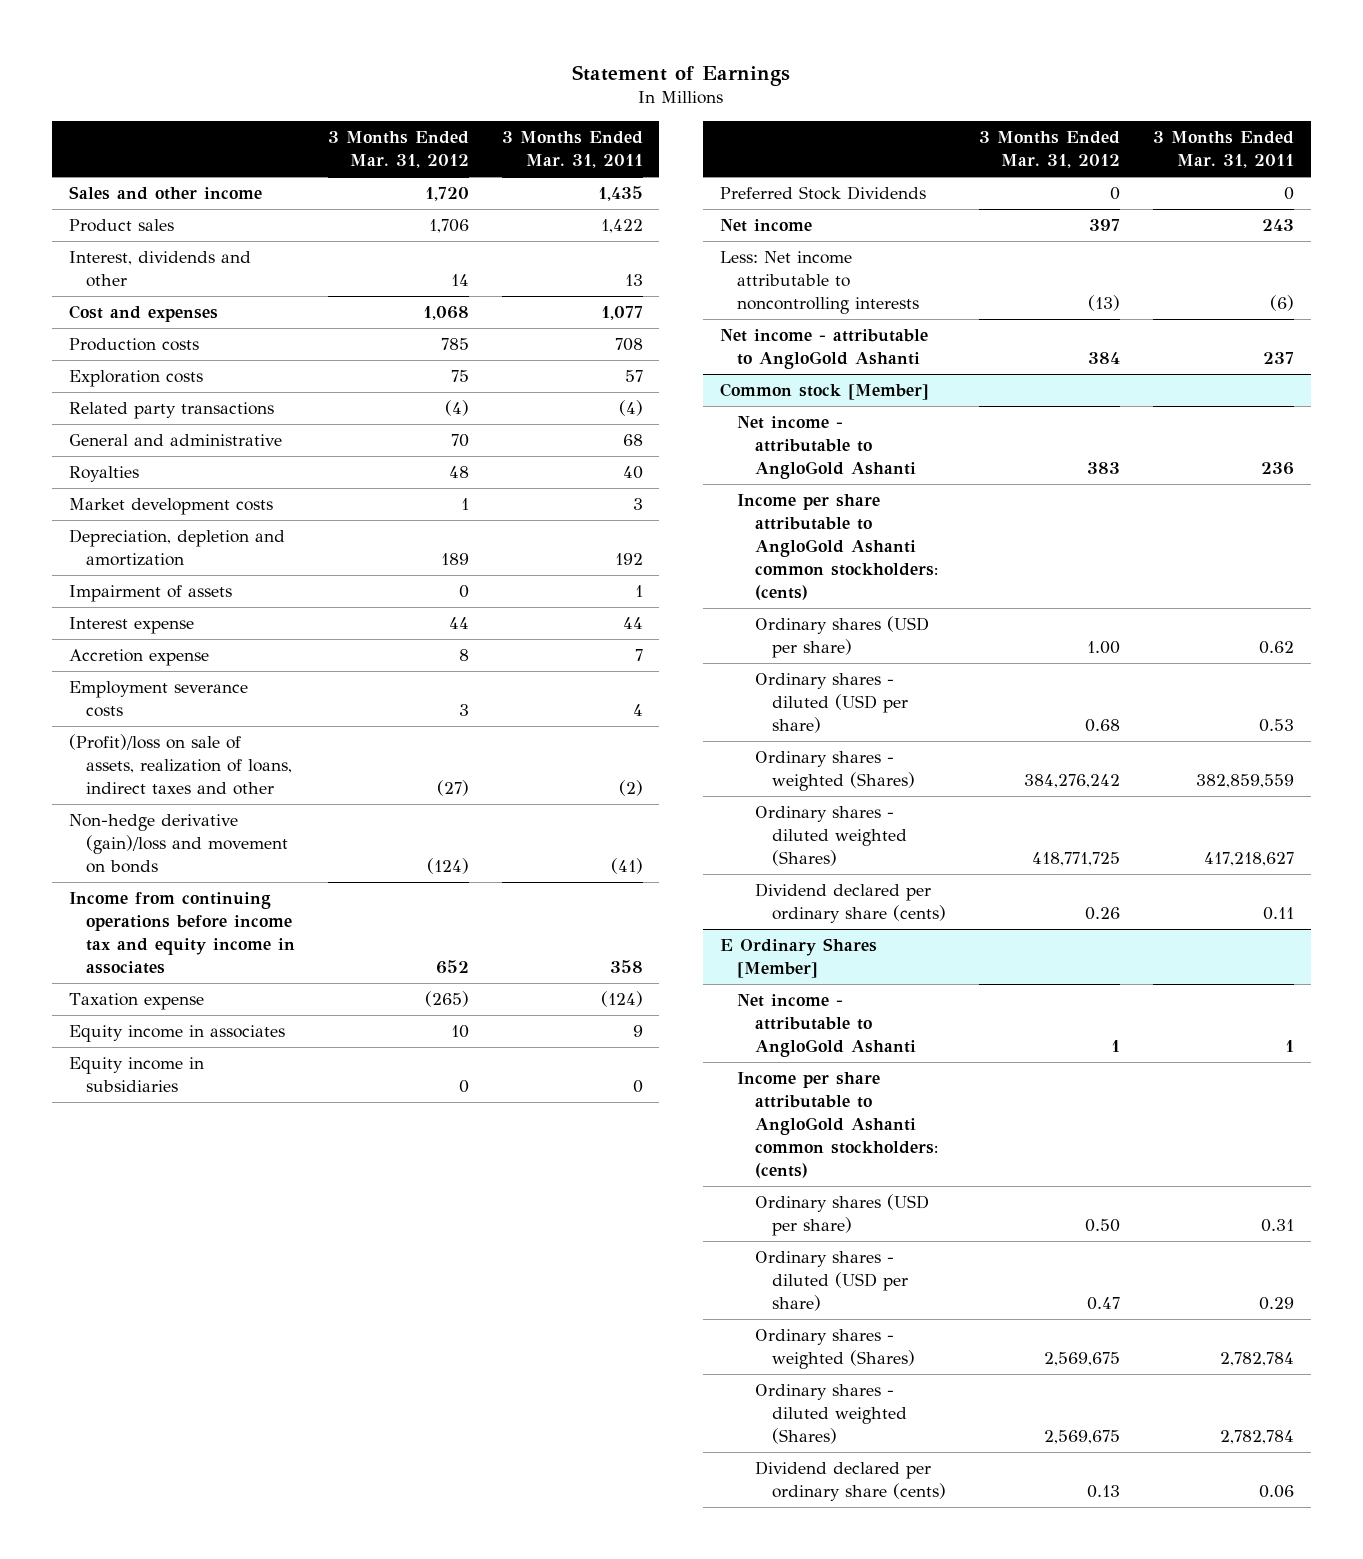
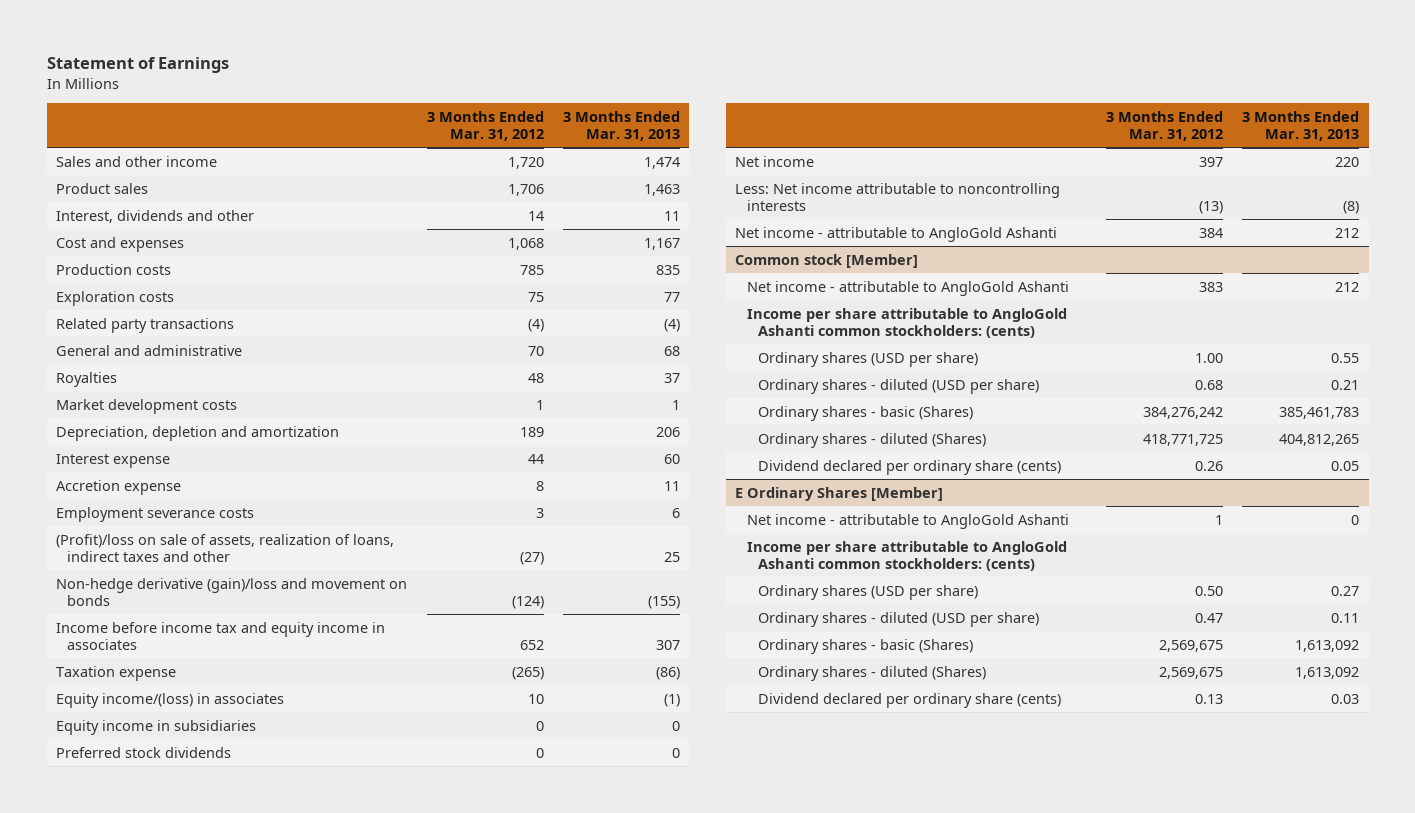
- | 3 Months Ended Mar. 31, 2012 | 3 Months Ended Mar. 31, 2011
+ | 3 Months Ended Mar. 31, 2012 | 3 Months Ended Mar. 31, 2013
- Impairment of assets | 0 | 1
- Income from continuing operations before income tax and equity income in associates | 652 | 358
+ Income before income tax and equity income in associates | 652 | 307
- Equity income in associates | 10 | 9
+ Equity income/(loss) in associates | 10 | (1)
- Preferred Stock Dividends | 0 | 0
+ Preferred stock dividends | 0 | 0
@ Common stock [Member]
- Ordinary shares - weighted (Shares) | 384,276,242 | 382,859,559
- Ordinary shares - diluted weighted (Shares) | 418,771,725 | 417,218,627
+ Ordinary shares - basic (Shares) | 384,276,242 | 385,461,783
+ Ordinary shares - diluted (Shares) | 418,771,725 | 404,812,265
@ E Ordinary Shares [Member]
- Ordinary shares - weighted (Shares) | 2,569,675 | 2,782,784
- Ordinary shares - diluted weighted (Shares) | 2,569,675 | 2,782,784
+ Ordinary shares - basic (Shares) | 2,569,675 | 1,613,092
+ Ordinary shares - diluted (Shares) | 2,569,675 | 1,613,092

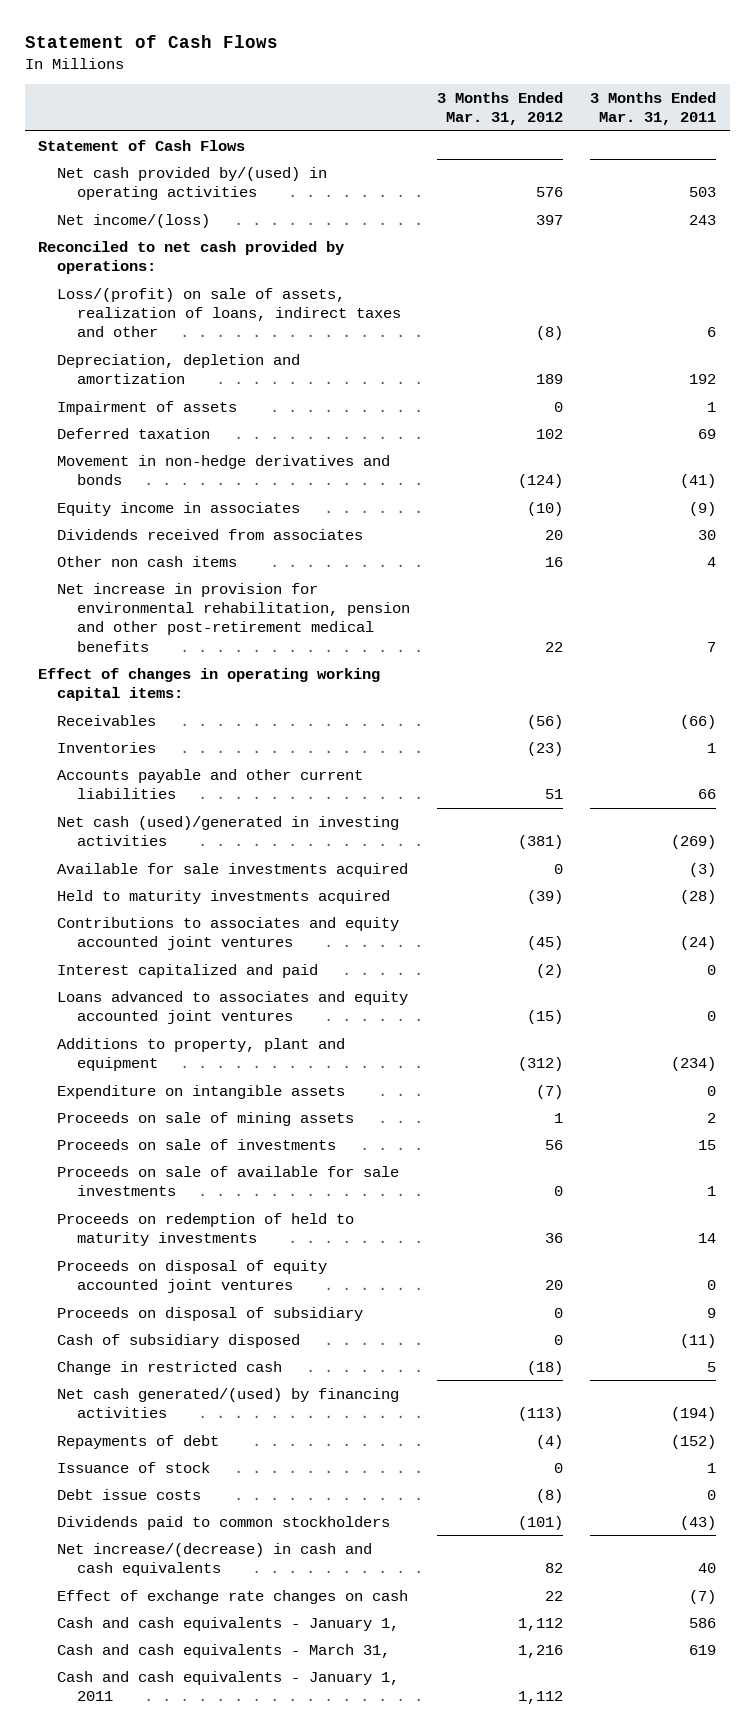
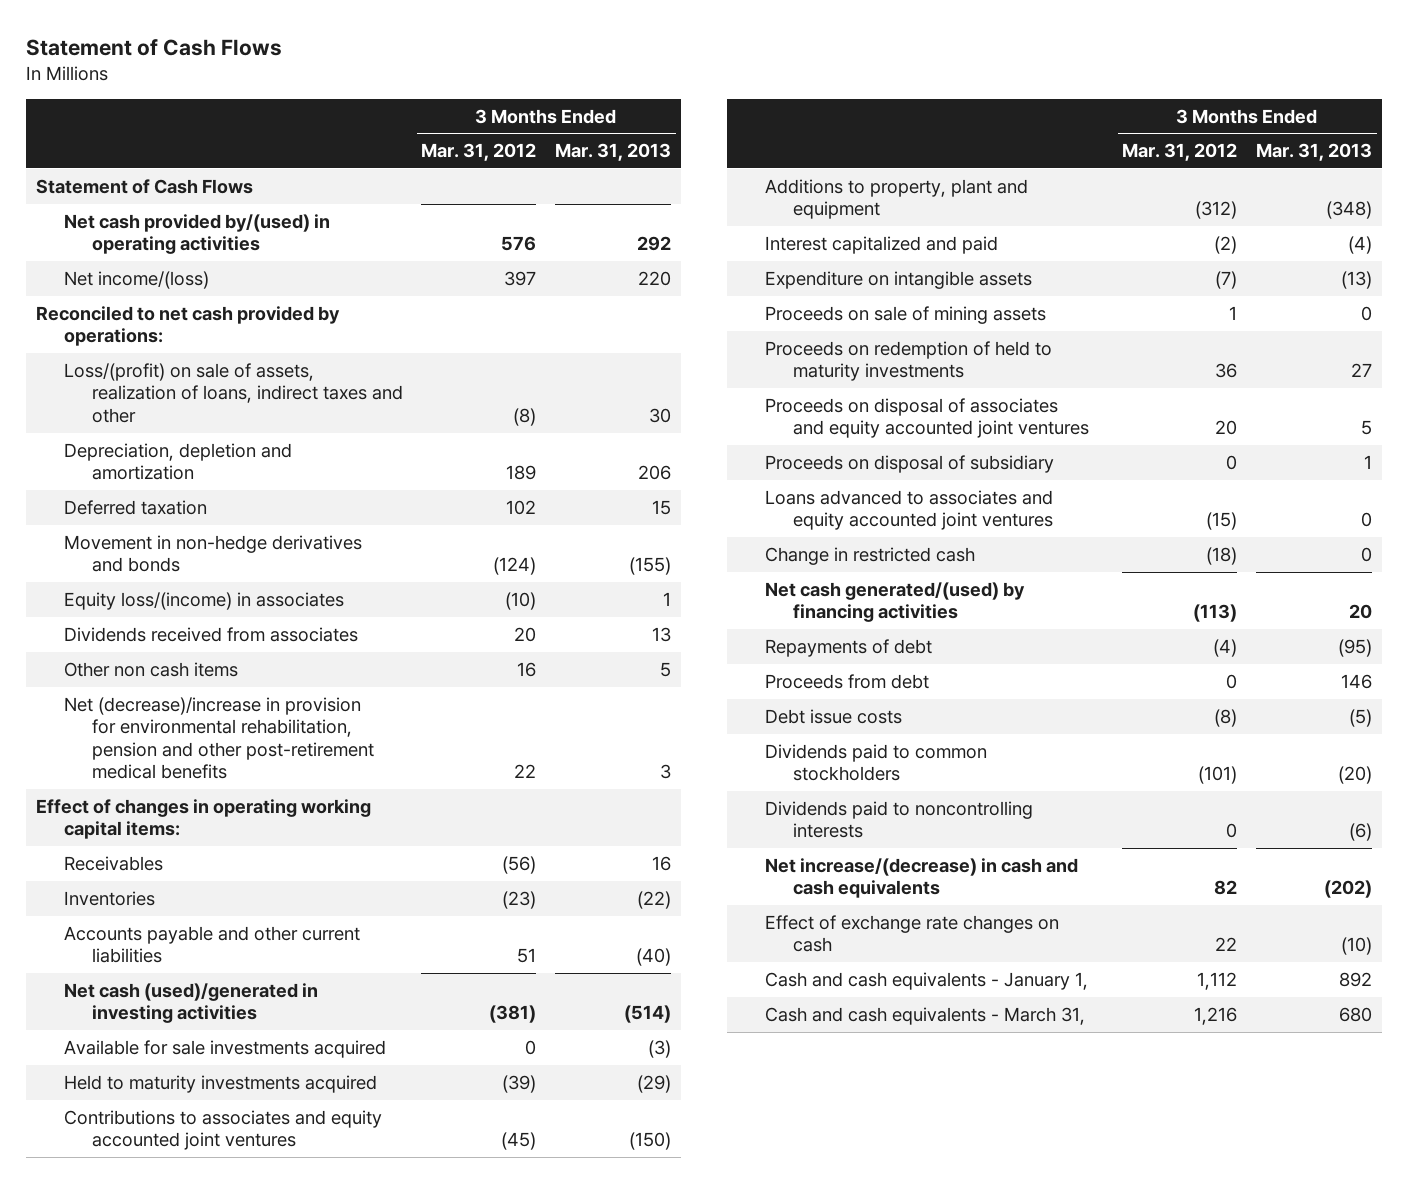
- | 3 Months Ended Mar. 31, 2012 | 3 Months Ended Mar. 31, 2011
+ | 3 Months Ended Mar. 31, 2012 | 3 Months Ended Mar. 31, 2013
- Impairment of assets | 0 | 1
- Equity income in associates | (10) | (9)
+ Equity loss/(income) in associates | (10) | 1
- Net increase in provision for environmental rehabilitation, pension and other post-retirement medical benefits | 22 | 7
+ Net (decrease)/increase in provision for environmental rehabilitation, pension and other post-retirement medical benefits | 22 | 3
moved down: Interest capitalized and paid | (2) | (4)
- Proceeds on sale of investments | 56 | 15
- Proceeds on sale of available for sale investments | 0 | 1
- Proceeds on disposal of equity accounted joint ventures | 20 | 0
+ Proceeds on disposal of associates and equity accounted joint ventures | 20 | 5
- Cash of subsidiary disposed | 0 | (11)
moved down: Loans advanced to associates and equity accounted joint ventures | (15) | 0
- Issuance of stock | 0 | 1
+ Proceeds from debt | 0 | 146
+ Dividends paid to noncontrolling interests | 0 | (6)
- Cash and cash equivalents - January 1, 2011 | 1,112 |

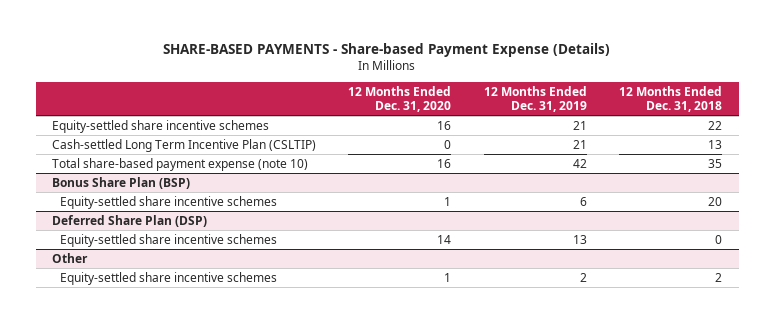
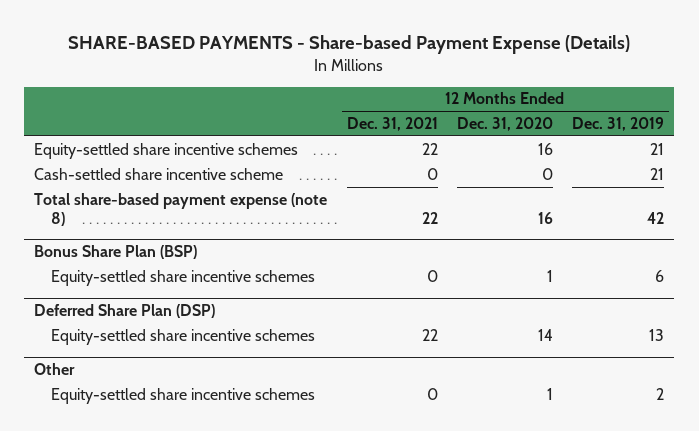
- | 12 Months Ended Dec. 31, 2020 | 12 Months Ended Dec. 31, 2019 | 12 Months Ended Dec. 31, 2018
+ | 12 Months Ended Dec. 31, 2021 | 12 Months Ended Dec. 31, 2020 | 12 Months Ended Dec. 31, 2019
- Cash-settled Long Term Incentive Plan (CSLTIP) | 0 | 21 | 13
- Total share-based payment expense (note 10) | 16 | 42 | 35
+ Cash-settled share incentive scheme | 0 | 0 | 21
+ Total share-based payment expense (note 8) | 22 | 16 | 42

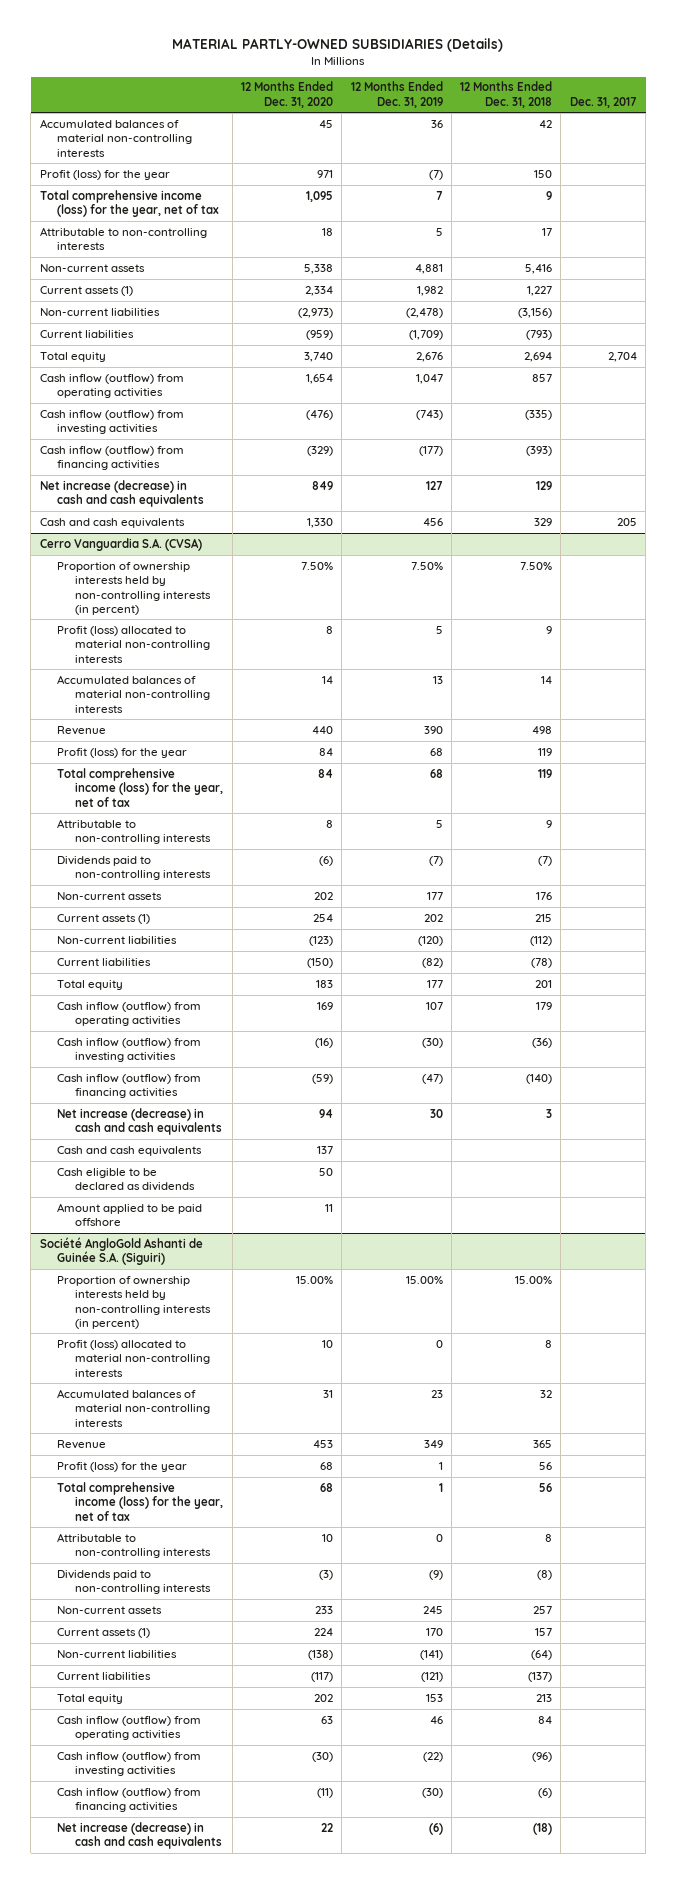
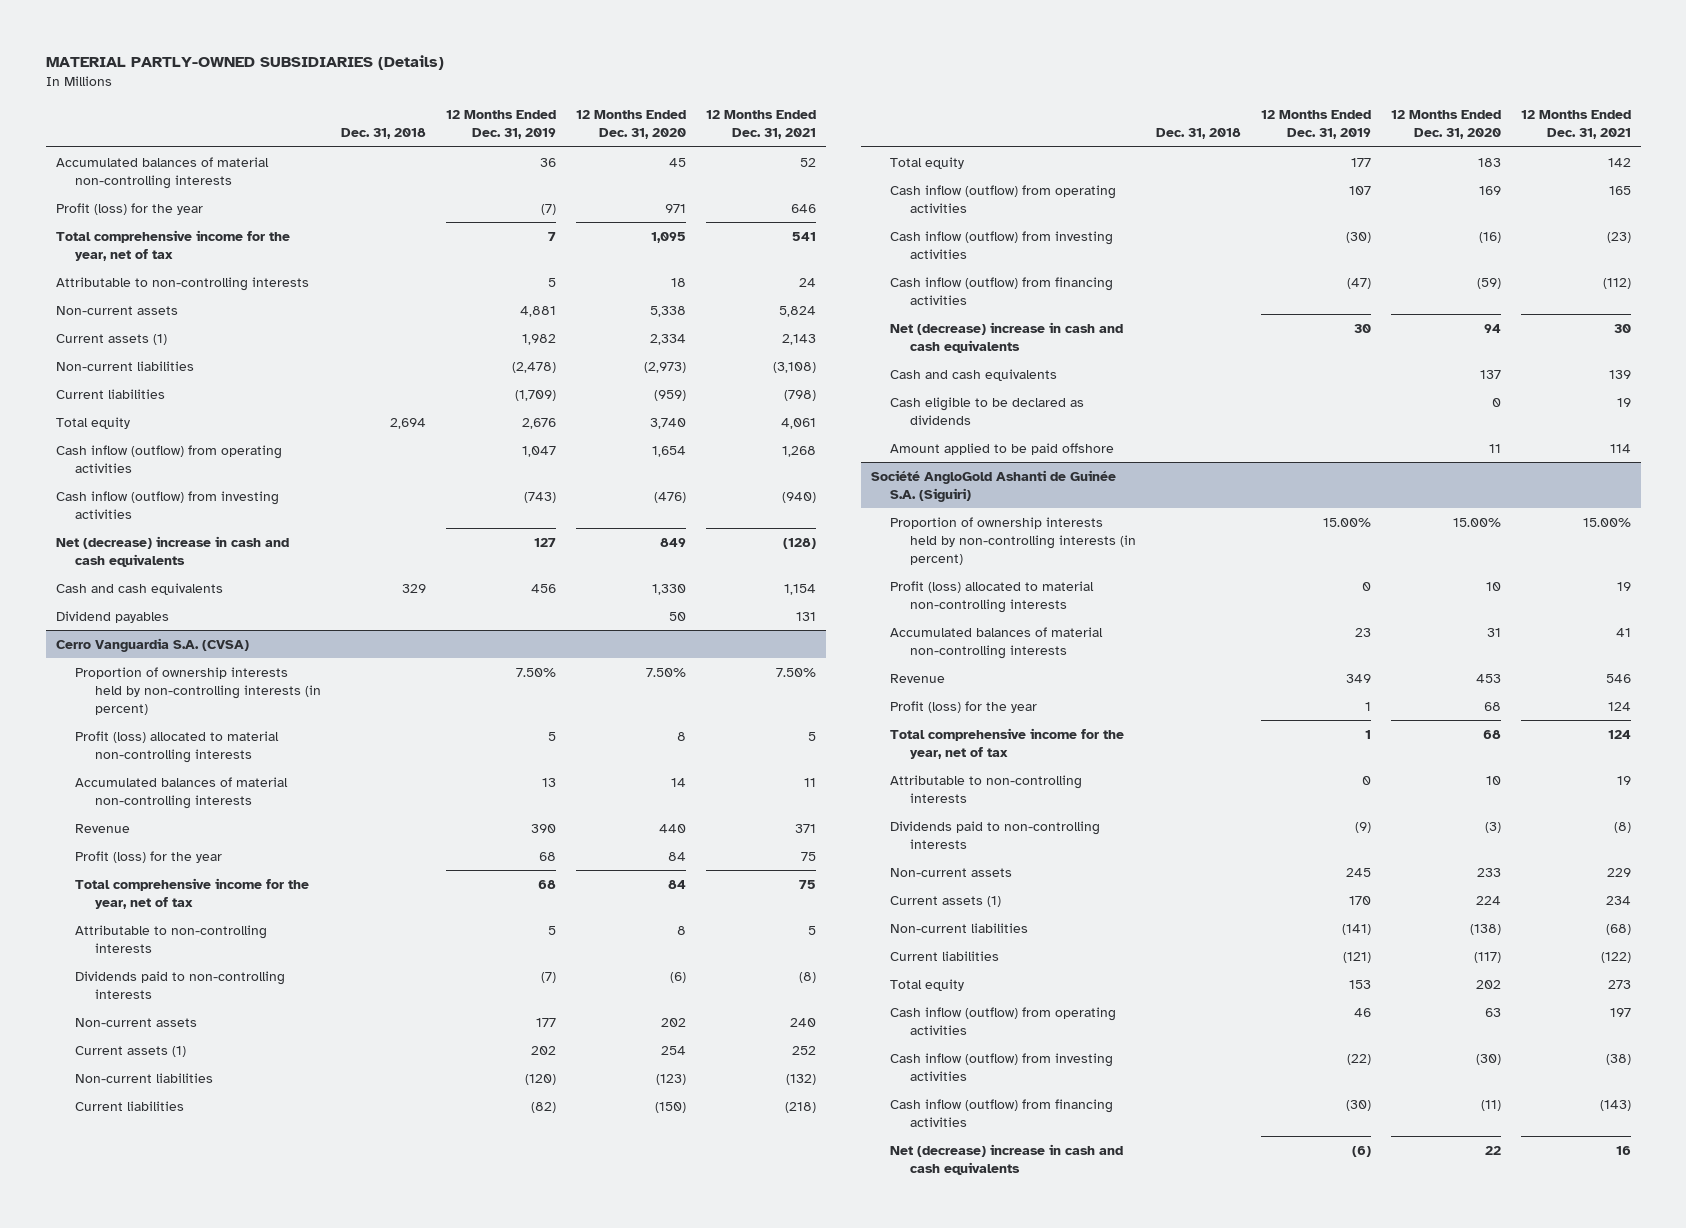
- | 12 Months Ended Dec. 31, 2020 | 12 Months Ended Dec. 31, 2019 | 12 Months Ended Dec. 31, 2018 | Dec. 31, 2017
+ | Dec. 31, 2018 | 12 Months Ended Dec. 31, 2019 | 12 Months Ended Dec. 31, 2020 | 12 Months Ended Dec. 31, 2021
- Total comprehensive income (loss) for the year, net of tax | 1,095 | 7 | 9 |
+ Total comprehensive income for the year, net of tax | | 7 | 1,095 | 541
- Cash inflow (outflow) from financing activities | (329) | (177) | (393) |
- Net increase (decrease) in cash and cash equivalents | 849 | 127 | 129 |
+ Net (decrease) increase in cash and cash equivalents | | 127 | 849 | (128)
+ Dividend payables | | | 50 | 131
@ Cerro Vanguardia S.A. (CVSA)
- Total comprehensive income (loss) for the year, net of tax | 84 | 68 | 119 |
+ Total comprehensive income for the year, net of tax | | 68 | 84 | 75
- Net increase (decrease) in cash and cash equivalents | 94 | 30 | 3 |
+ Net (decrease) increase in cash and cash equivalents | | 30 | 94 | 30
- Cash eligible to be declared as dividends | 50 | | |
+ Cash eligible to be declared as dividends | | | 0 | 19
@ Société AngloGold Ashanti de Guinée S.A. (Siguiri)
- Total comprehensive income (loss) for the year, net of tax | 68 | 1 | 56 |
+ Total comprehensive income for the year, net of tax | | 1 | 68 | 124
- Net increase (decrease) in cash and cash equivalents | 22 | (6) | (18) |
+ Net (decrease) increase in cash and cash equivalents | | (6) | 22 | 16

